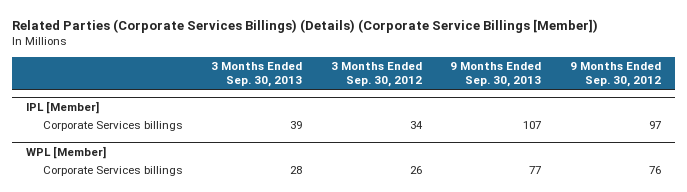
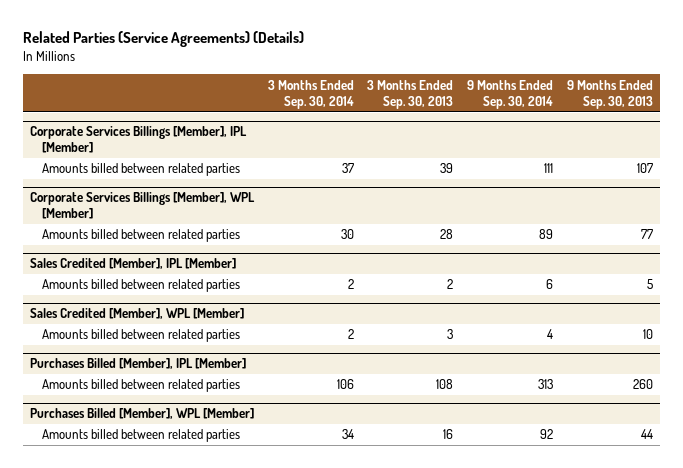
- Related Parties (Corporate Services Billings) (Details) (Corporate Service Billings [Member])
+ Related Parties (Service Agreements) (Details)
- | 3 Months Ended Sep. 30, 2013 | 3 Months Ended Sep. 30, 2012 | 9 Months Ended Sep. 30, 2013 | 9 Months Ended Sep. 30, 2012
+ | 3 Months Ended Sep. 30, 2014 | 3 Months Ended Sep. 30, 2013 | 9 Months Ended Sep. 30, 2014 | 9 Months Ended Sep. 30, 2013
- IPL [Member]
- Corporate Services billings | 39 | 34 | 107 | 97
- WPL [Member]
- Corporate Services billings | 28 | 26 | 77 | 76
+ Corporate Services Billings [Member], IPL [Member]
+ Amounts billed between related parties | 37 | 39 | 111 | 107
+ Corporate Services Billings [Member], WPL [Member]
+ Amounts billed between related parties | 30 | 28 | 89 | 77
+ Sales Credited [Member], IPL [Member]
+ Amounts billed between related parties | 2 | 2 | 6 | 5
+ Sales Credited [Member], WPL [Member]
+ Amounts billed between related parties | 2 | 3 | 4 | 10
+ Purchases Billed [Member], IPL [Member]
+ Amounts billed between related parties | 106 | 108 | 313 | 260
+ Purchases Billed [Member], WPL [Member]
+ Amounts billed between related parties | 34 | 16 | 92 | 44

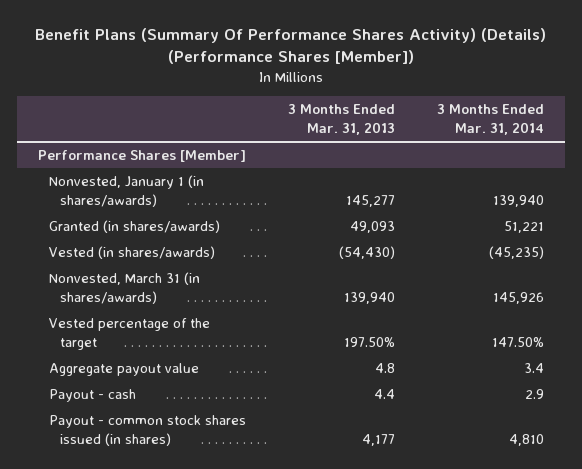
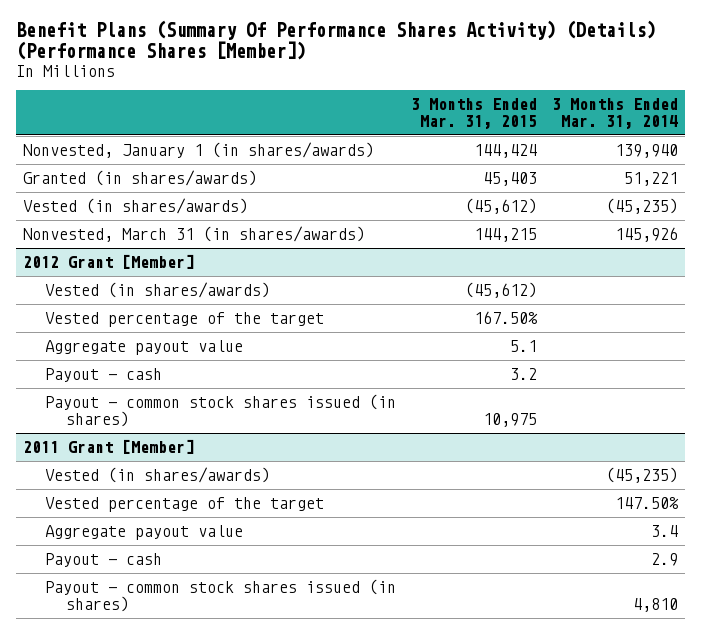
- | 3 Months Ended Mar. 31, 2013 | 3 Months Ended Mar. 31, 2014
+ | 3 Months Ended Mar. 31, 2015 | 3 Months Ended Mar. 31, 2014
- Performance Shares [Member]
+ 2012 Grant [Member]
+ Vested (in shares/awards) | (45,612) |
+ Vested percentage of the target | 167.50% |
+ Aggregate payout value | 5.1 |
+ Payout - cash | 3.2 |
+ Payout - common stock shares issued (in shares) | 10,975 |
+ 2011 Grant [Member]
+ Vested (in shares/awards) | | (45,235)

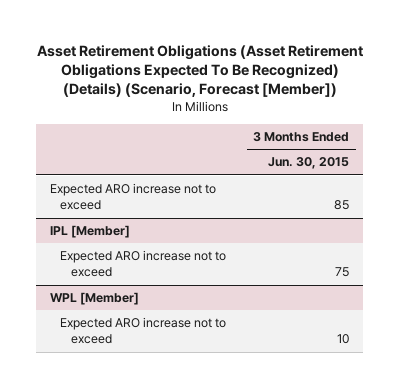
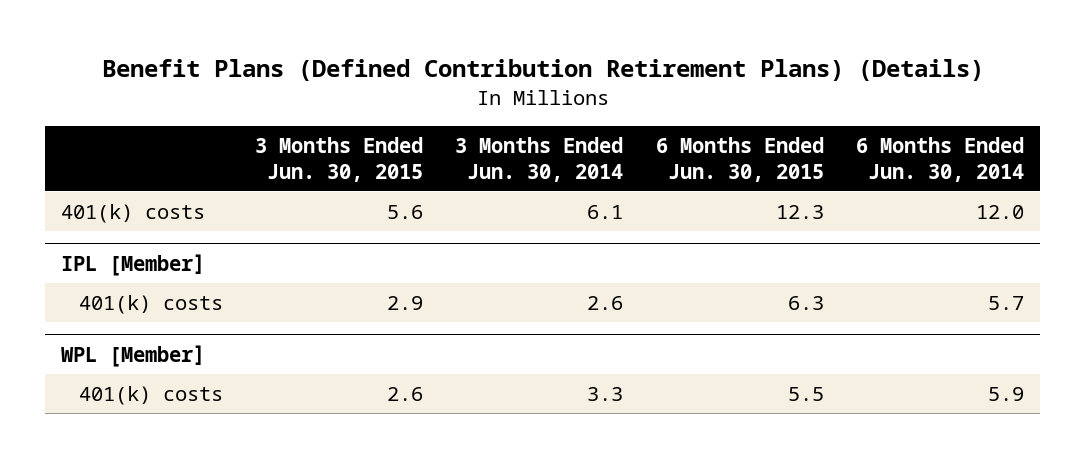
- Asset Retirement Obligations (Asset Retirement Obligations Expected To Be Recognized) (Details) (Scenario, Forecast [Member])
+ Benefit Plans (Defined Contribution Retirement Plans) (Details)
- | 3 Months Ended Jun. 30, 2015
+ | 3 Months Ended Jun. 30, 2015 | 3 Months Ended Jun. 30, 2014 | 6 Months Ended Jun. 30, 2015 | 6 Months Ended Jun. 30, 2014
- Expected ARO increase not to exceed | 85
+ 401(k) costs | 5.6 | 6.1 | 12.3 | 12.0
@ IPL [Member]
- Expected ARO increase not to exceed | 75
+ 401(k) costs | 2.9 | 2.6 | 6.3 | 5.7
@ WPL [Member]
- Expected ARO increase not to exceed | 10
+ 401(k) costs | 2.6 | 3.3 | 5.5 | 5.9

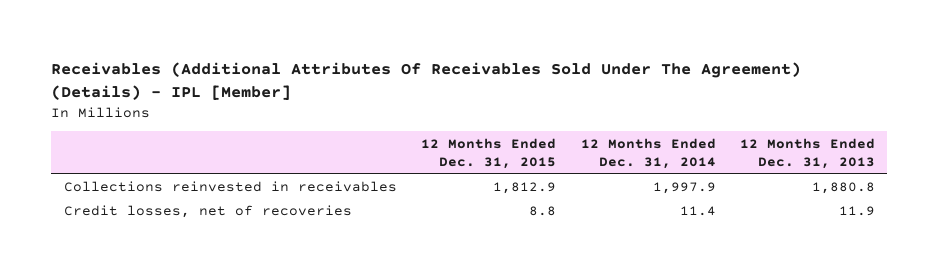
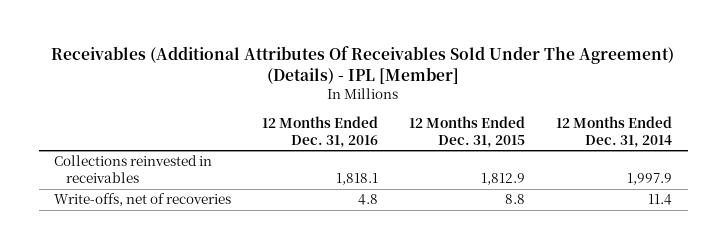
- | 12 Months Ended Dec. 31, 2015 | 12 Months Ended Dec. 31, 2014 | 12 Months Ended Dec. 31, 2013
+ | 12 Months Ended Dec. 31, 2016 | 12 Months Ended Dec. 31, 2015 | 12 Months Ended Dec. 31, 2014
- Credit losses, net of recoveries | 8.8 | 11.4 | 11.9
+ Write-offs, net of recoveries | 4.8 | 8.8 | 11.4

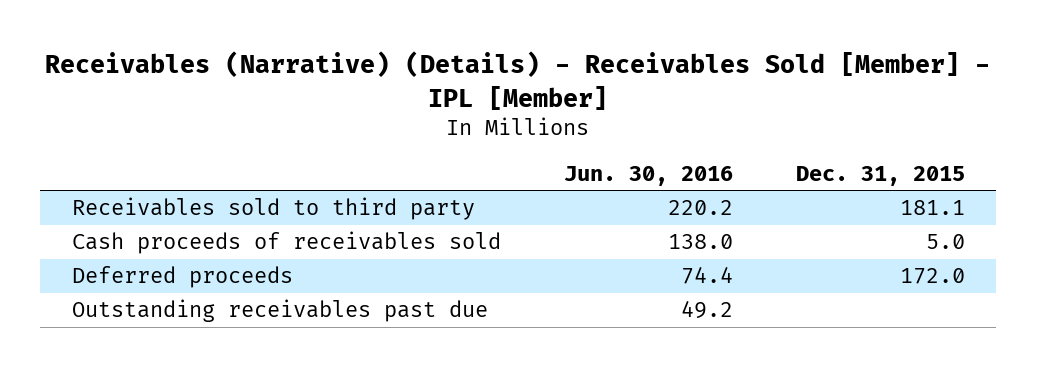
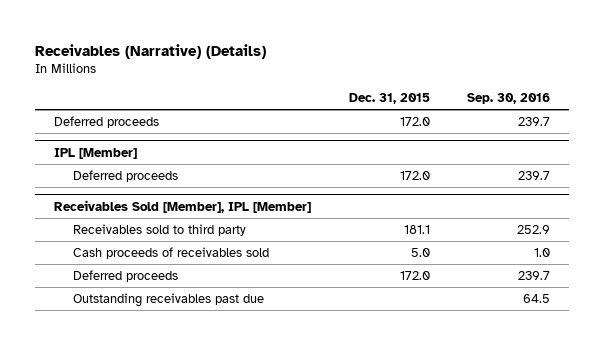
- Receivables (Narrative) (Details) - Receivables Sold [Member] - IPL [Member]
+ Receivables (Narrative) (Details)
- | Jun. 30, 2016 | Dec. 31, 2015
+ | Dec. 31, 2015 | Sep. 30, 2016
+ Deferred proceeds | 172.0 | 239.7
+ IPL [Member]
+ Deferred proceeds | 172.0 | 239.7
+ Receivables Sold [Member], IPL [Member]

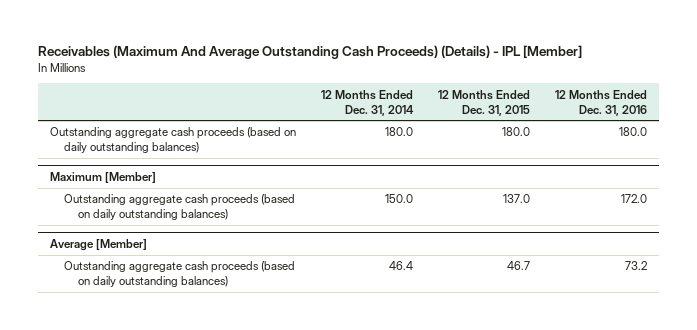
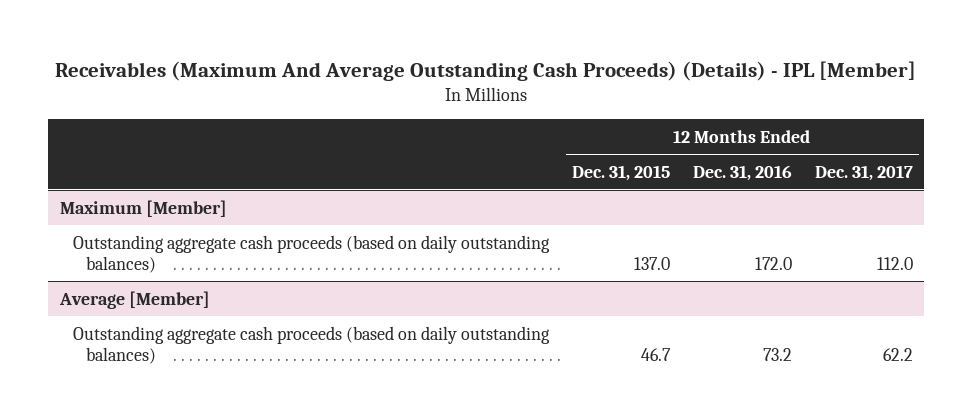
- | 12 Months Ended Dec. 31, 2014 | 12 Months Ended Dec. 31, 2015 | 12 Months Ended Dec. 31, 2016
+ | 12 Months Ended Dec. 31, 2015 | 12 Months Ended Dec. 31, 2016 | 12 Months Ended Dec. 31, 2017
- Outstanding aggregate cash proceeds (based on daily outstanding balances) | 180.0 | 180.0 | 180.0

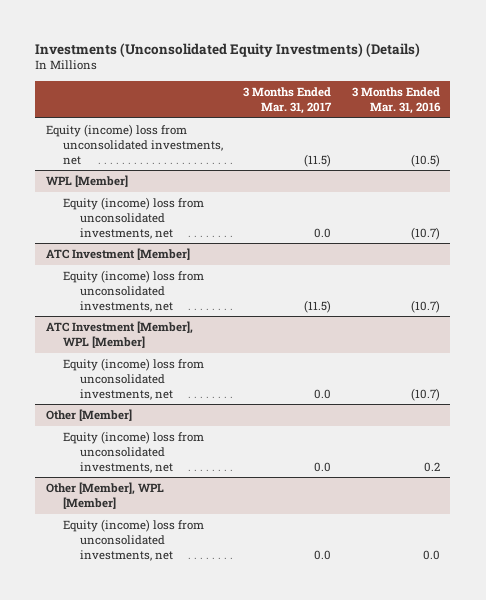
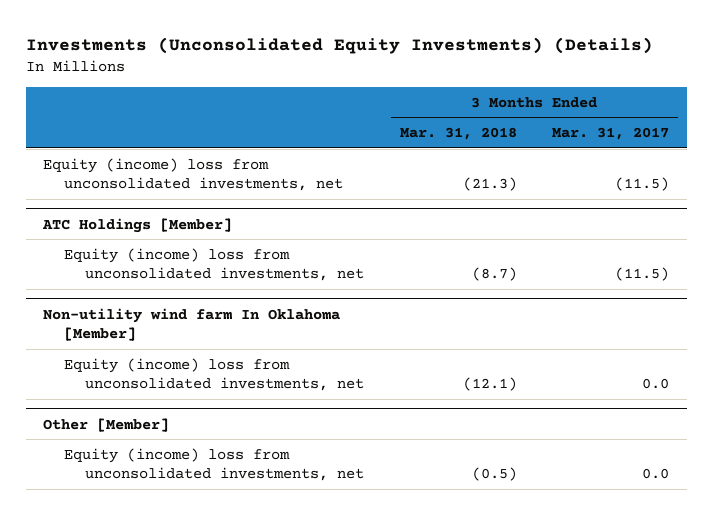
- | 3 Months Ended Mar. 31, 2017 | 3 Months Ended Mar. 31, 2016
+ | 3 Months Ended Mar. 31, 2018 | 3 Months Ended Mar. 31, 2017
- WPL [Member]
- Equity (income) loss from unconsolidated investments, net | 0.0 | (10.7)
- ATC Investment [Member]
+ ATC Holdings [Member]
- ATC Investment [Member], WPL [Member]
+ Non-utility wind farm In Oklahoma [Member]
- Other [Member], WPL [Member]
- Equity (income) loss from unconsolidated investments, net | 0.0 | 0.0

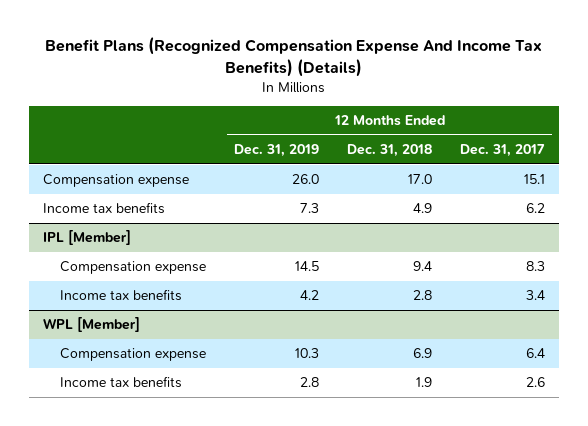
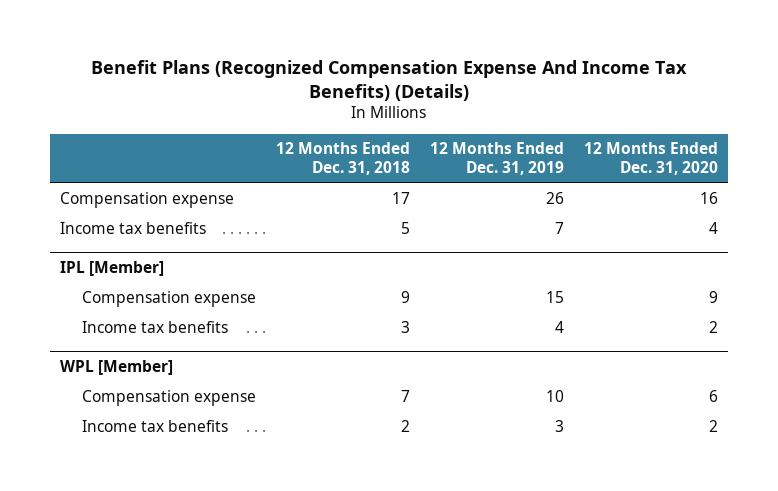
- | 12 Months Ended Dec. 31, 2019 | 12 Months Ended Dec. 31, 2018 | 12 Months Ended Dec. 31, 2017
+ | 12 Months Ended Dec. 31, 2018 | 12 Months Ended Dec. 31, 2019 | 12 Months Ended Dec. 31, 2020
- Compensation expense | 26.0 | 17.0 | 15.1
- Income tax benefits | 7.3 | 4.9 | 6.2
+ Compensation expense | 17 | 26 | 16
+ Income tax benefits | 5 | 7 | 4
@ IPL [Member]
- Compensation expense | 14.5 | 9.4 | 8.3
- Income tax benefits | 4.2 | 2.8 | 3.4
+ Compensation expense | 9 | 15 | 9
+ Income tax benefits | 3 | 4 | 2
@ WPL [Member]
- Compensation expense | 10.3 | 6.9 | 6.4
- Income tax benefits | 2.8 | 1.9 | 2.6
+ Compensation expense | 7 | 10 | 6
+ Income tax benefits | 2 | 3 | 2

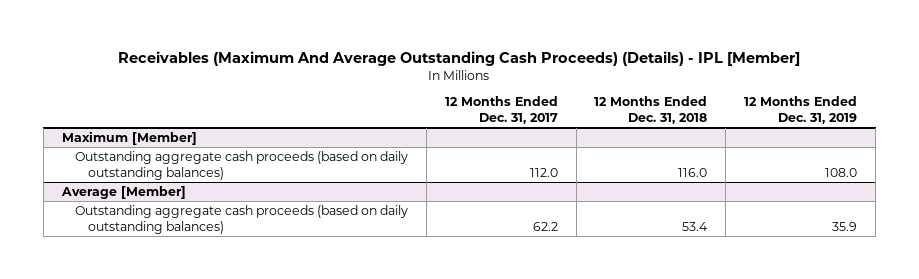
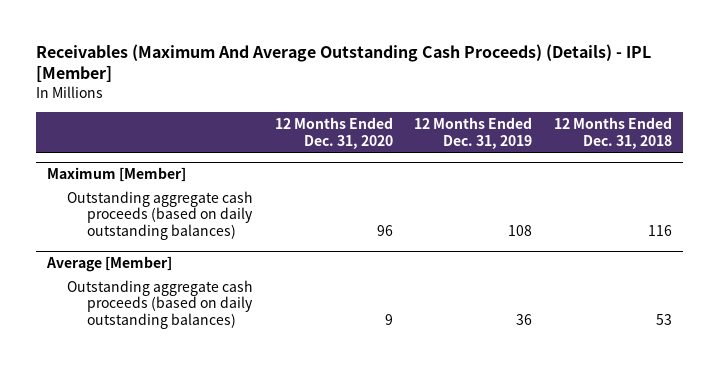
- | 12 Months Ended Dec. 31, 2017 | 12 Months Ended Dec. 31, 2018 | 12 Months Ended Dec. 31, 2019
+ | 12 Months Ended Dec. 31, 2020 | 12 Months Ended Dec. 31, 2019 | 12 Months Ended Dec. 31, 2018
@ Maximum [Member]
- Outstanding aggregate cash proceeds (based on daily outstanding balances) | 112.0 | 116.0 | 108.0
+ Outstanding aggregate cash proceeds (based on daily outstanding balances) | 96 | 108 | 116
@ Average [Member]
- Outstanding aggregate cash proceeds (based on daily outstanding balances) | 62.2 | 53.4 | 35.9
+ Outstanding aggregate cash proceeds (based on daily outstanding balances) | 9 | 36 | 53

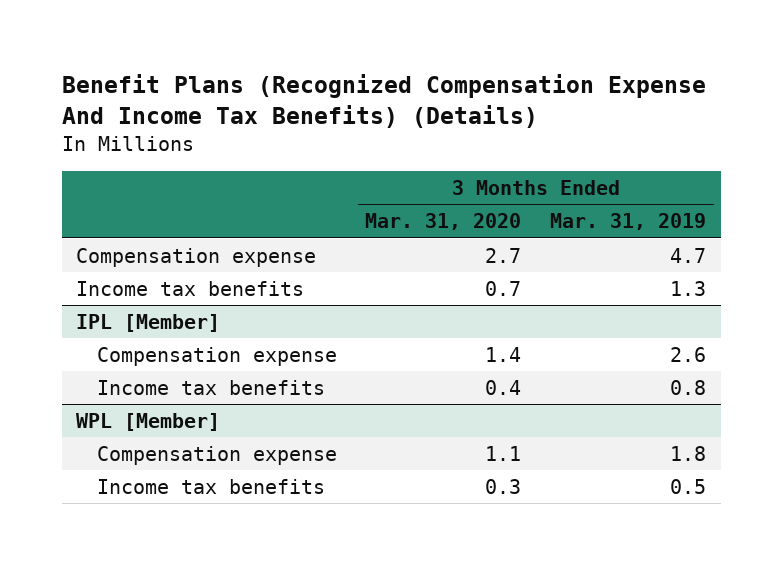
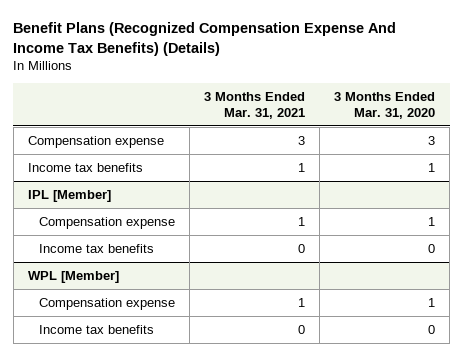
- | 3 Months Ended Mar. 31, 2020 | 3 Months Ended Mar. 31, 2019
+ | 3 Months Ended Mar. 31, 2021 | 3 Months Ended Mar. 31, 2020
- Compensation expense | 2.7 | 4.7
- Income tax benefits | 0.7 | 1.3
+ Compensation expense | 3 | 3
+ Income tax benefits | 1 | 1
@ IPL [Member]
- Compensation expense | 1.4 | 2.6
- Income tax benefits | 0.4 | 0.8
+ Compensation expense | 1 | 1
+ Income tax benefits | 0 | 0
@ WPL [Member]
- Compensation expense | 1.1 | 1.8
- Income tax benefits | 0.3 | 0.5
+ Compensation expense | 1 | 1
+ Income tax benefits | 0 | 0

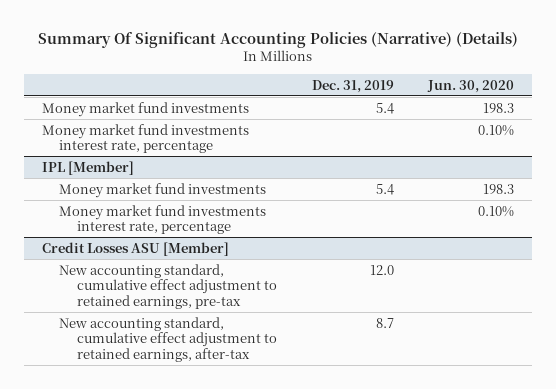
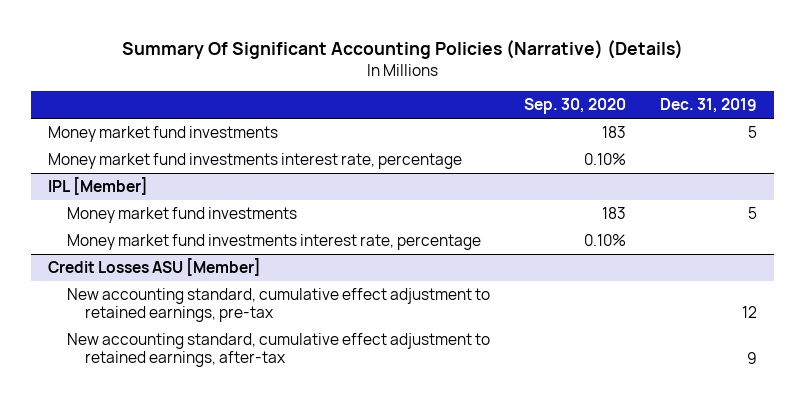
- | Dec. 31, 2019 | Jun. 30, 2020
+ | Sep. 30, 2020 | Dec. 31, 2019
- Money market fund investments | 5.4 | 198.3
+ Money market fund investments | 183 | 5
@ IPL [Member]
- Money market fund investments | 5.4 | 198.3
+ Money market fund investments | 183 | 5
@ Credit Losses ASU [Member]
- New accounting standard, cumulative effect adjustment to retained earnings, pre-tax | 12.0 |
- New accounting standard, cumulative effect adjustment to retained earnings, after-tax | 8.7 |
+ New accounting standard, cumulative effect adjustment to retained earnings, pre-tax | | 12
+ New accounting standard, cumulative effect adjustment to retained earnings, after-tax | | 9

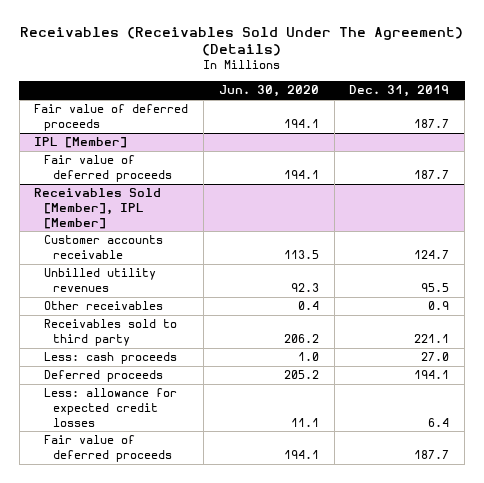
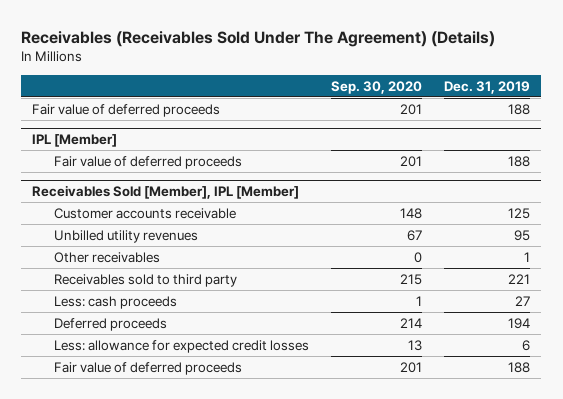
- | Jun. 30, 2020 | Dec. 31, 2019
+ | Sep. 30, 2020 | Dec. 31, 2019
- Fair value of deferred proceeds | 194.1 | 187.7
+ Fair value of deferred proceeds | 201 | 188
@ IPL [Member]
- Fair value of deferred proceeds | 194.1 | 187.7
+ Fair value of deferred proceeds | 201 | 188
@ Receivables Sold [Member], IPL [Member]
- Customer accounts receivable | 113.5 | 124.7
- Unbilled utility revenues | 92.3 | 95.5
- Other receivables | 0.4 | 0.9
- Receivables sold to third party | 206.2 | 221.1
- Less: cash proceeds | 1.0 | 27.0
- Deferred proceeds | 205.2 | 194.1
- Less: allowance for expected credit losses | 11.1 | 6.4
- Fair value of deferred proceeds | 194.1 | 187.7
+ Customer accounts receivable | 148 | 125
+ Unbilled utility revenues | 67 | 95
+ Other receivables | 0 | 1
+ Receivables sold to third party | 215 | 221
+ Less: cash proceeds | 1 | 27
+ Deferred proceeds | 214 | 194
+ Less: allowance for expected credit losses | 13 | 6
+ Fair value of deferred proceeds | 201 | 188

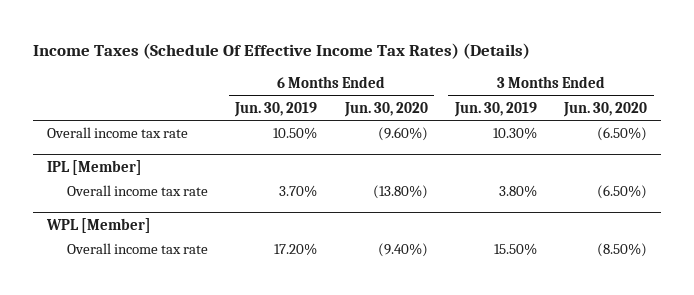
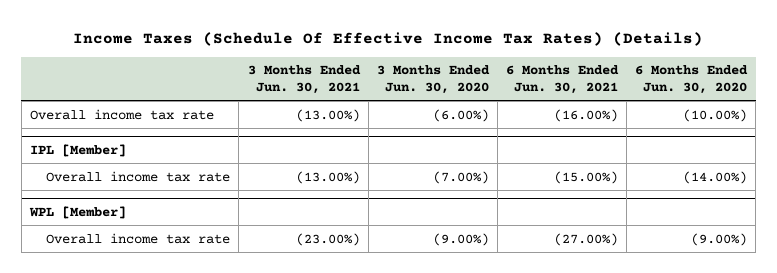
- | 6 Months Ended Jun. 30, 2019 | 6 Months Ended Jun. 30, 2020 | 3 Months Ended Jun. 30, 2019 | 3 Months Ended Jun. 30, 2020
+ | 3 Months Ended Jun. 30, 2021 | 3 Months Ended Jun. 30, 2020 | 6 Months Ended Jun. 30, 2021 | 6 Months Ended Jun. 30, 2020
- Overall income tax rate | 10.50% | (9.60%) | 10.30% | (6.50%)
+ Overall income tax rate | (13.00%) | (6.00%) | (16.00%) | (10.00%)
@ IPL [Member]
- Overall income tax rate | 3.70% | (13.80%) | 3.80% | (6.50%)
+ Overall income tax rate | (13.00%) | (7.00%) | (15.00%) | (14.00%)
@ WPL [Member]
- Overall income tax rate | 17.20% | (9.40%) | 15.50% | (8.50%)
+ Overall income tax rate | (23.00%) | (9.00%) | (27.00%) | (9.00%)

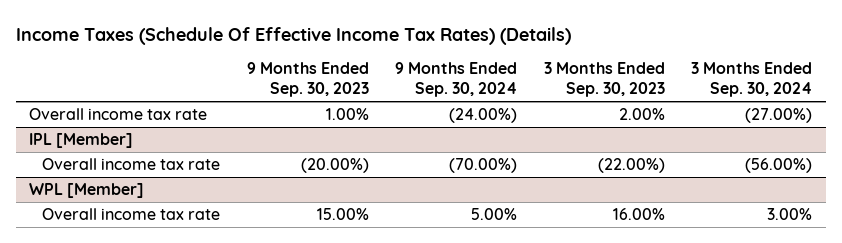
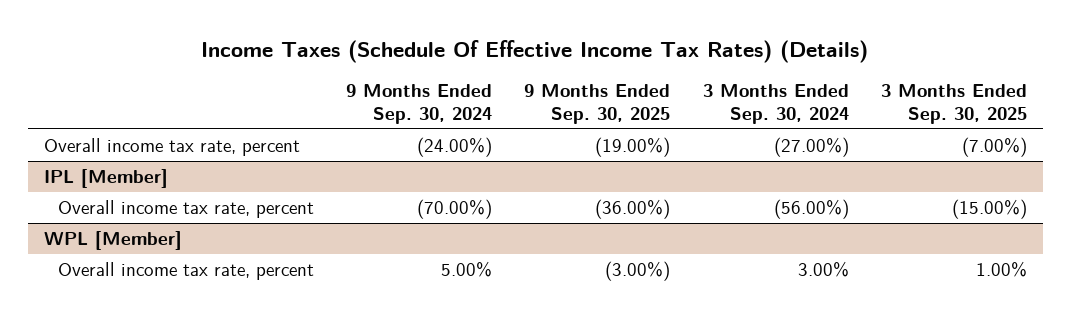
- | 9 Months Ended Sep. 30, 2023 | 9 Months Ended Sep. 30, 2024 | 3 Months Ended Sep. 30, 2023 | 3 Months Ended Sep. 30, 2024
+ | 9 Months Ended Sep. 30, 2024 | 9 Months Ended Sep. 30, 2025 | 3 Months Ended Sep. 30, 2024 | 3 Months Ended Sep. 30, 2025
- Overall income tax rate | 1.00% | (24.00%) | 2.00% | (27.00%)
+ Overall income tax rate, percent | (24.00%) | (19.00%) | (27.00%) | (7.00%)
@ IPL [Member]
- Overall income tax rate | (20.00%) | (70.00%) | (22.00%) | (56.00%)
+ Overall income tax rate, percent | (70.00%) | (36.00%) | (56.00%) | (15.00%)
@ WPL [Member]
- Overall income tax rate | 15.00% | 5.00% | 16.00% | 3.00%
+ Overall income tax rate, percent | 5.00% | (3.00%) | 3.00% | 1.00%

